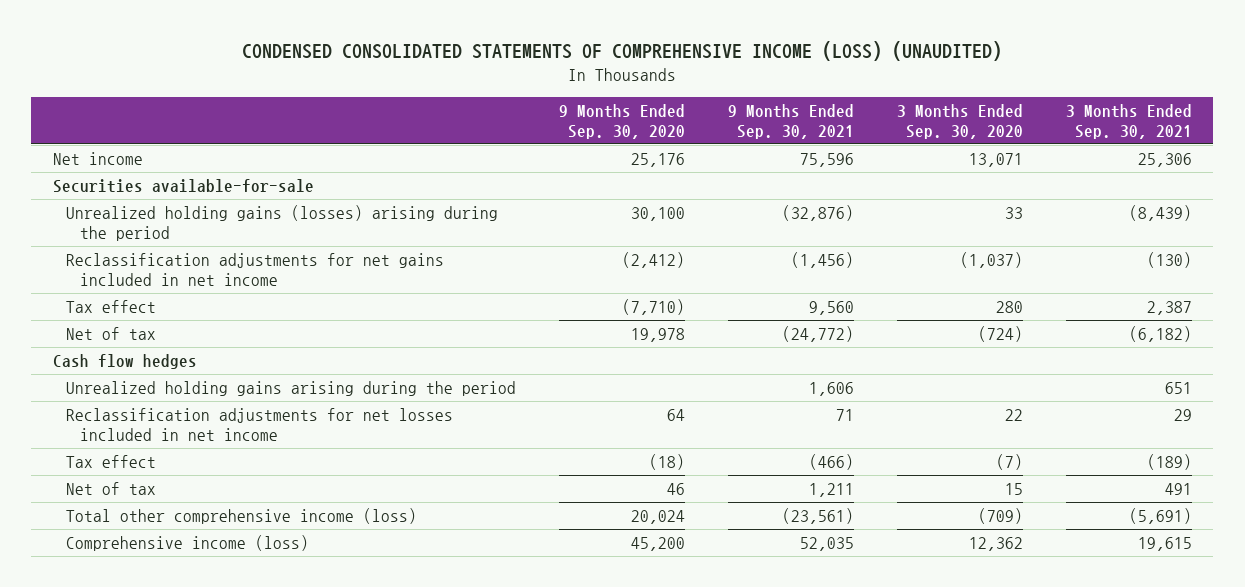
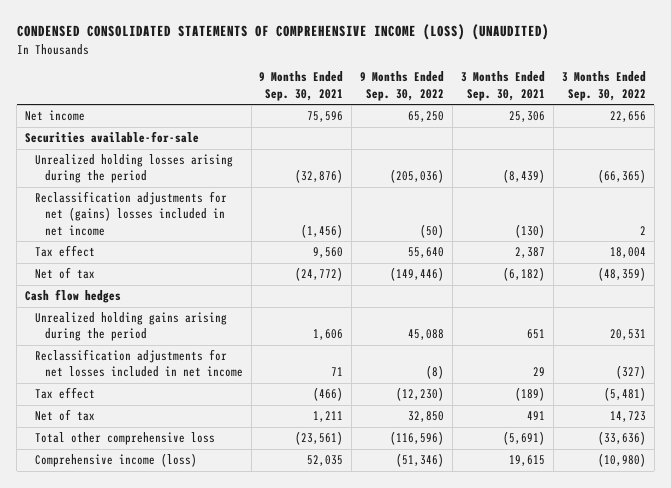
- | 9 Months Ended Sep. 30, 2020 | 9 Months Ended Sep. 30, 2021 | 3 Months Ended Sep. 30, 2020 | 3 Months Ended Sep. 30, 2021
+ | 9 Months Ended Sep. 30, 2021 | 9 Months Ended Sep. 30, 2022 | 3 Months Ended Sep. 30, 2021 | 3 Months Ended Sep. 30, 2022
- Unrealized holding gains (losses) arising during the period | 30,100 | (32,876) | 33 | (8,439)
- Reclassification adjustments for net gains included in net income | (2,412) | (1,456) | (1,037) | (130)
+ Unrealized holding losses arising during the period | (32,876) | (205,036) | (8,439) | (66,365)
+ Reclassification adjustments for net (gains) losses included in net income | (1,456) | (50) | (130) | 2
- Total other comprehensive income (loss) | 20,024 | (23,561) | (709) | (5,691)
+ Total other comprehensive loss | (23,561) | (116,596) | (5,691) | (33,636)

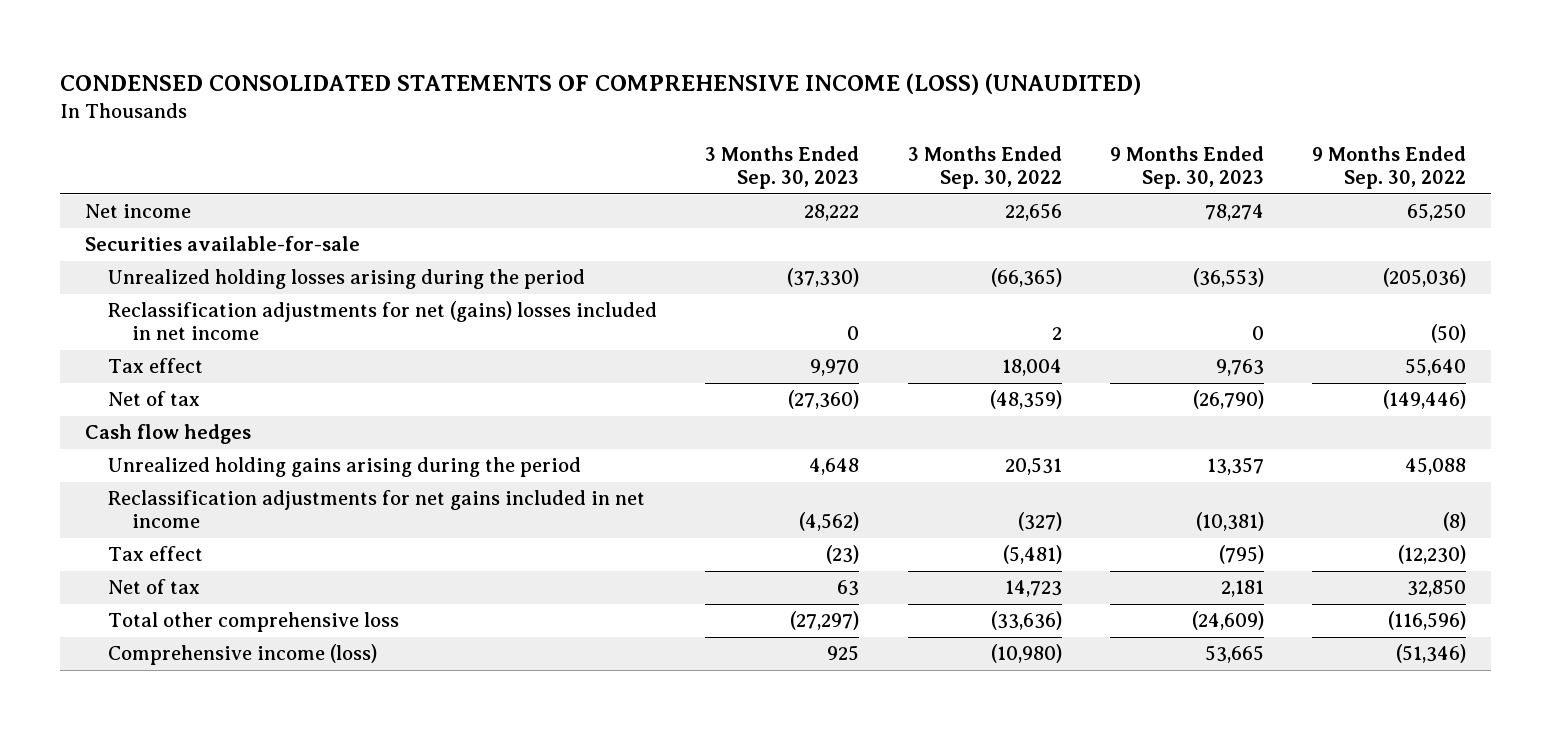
- | 9 Months Ended Sep. 30, 2021 | 9 Months Ended Sep. 30, 2022 | 3 Months Ended Sep. 30, 2021 | 3 Months Ended Sep. 30, 2022
+ | 3 Months Ended Sep. 30, 2023 | 3 Months Ended Sep. 30, 2022 | 9 Months Ended Sep. 30, 2023 | 9 Months Ended Sep. 30, 2022
- Reclassification adjustments for net losses included in net income | 71 | (8) | 29 | (327)
+ Reclassification adjustments for net gains included in net income | (4,562) | (327) | (10,381) | (8)

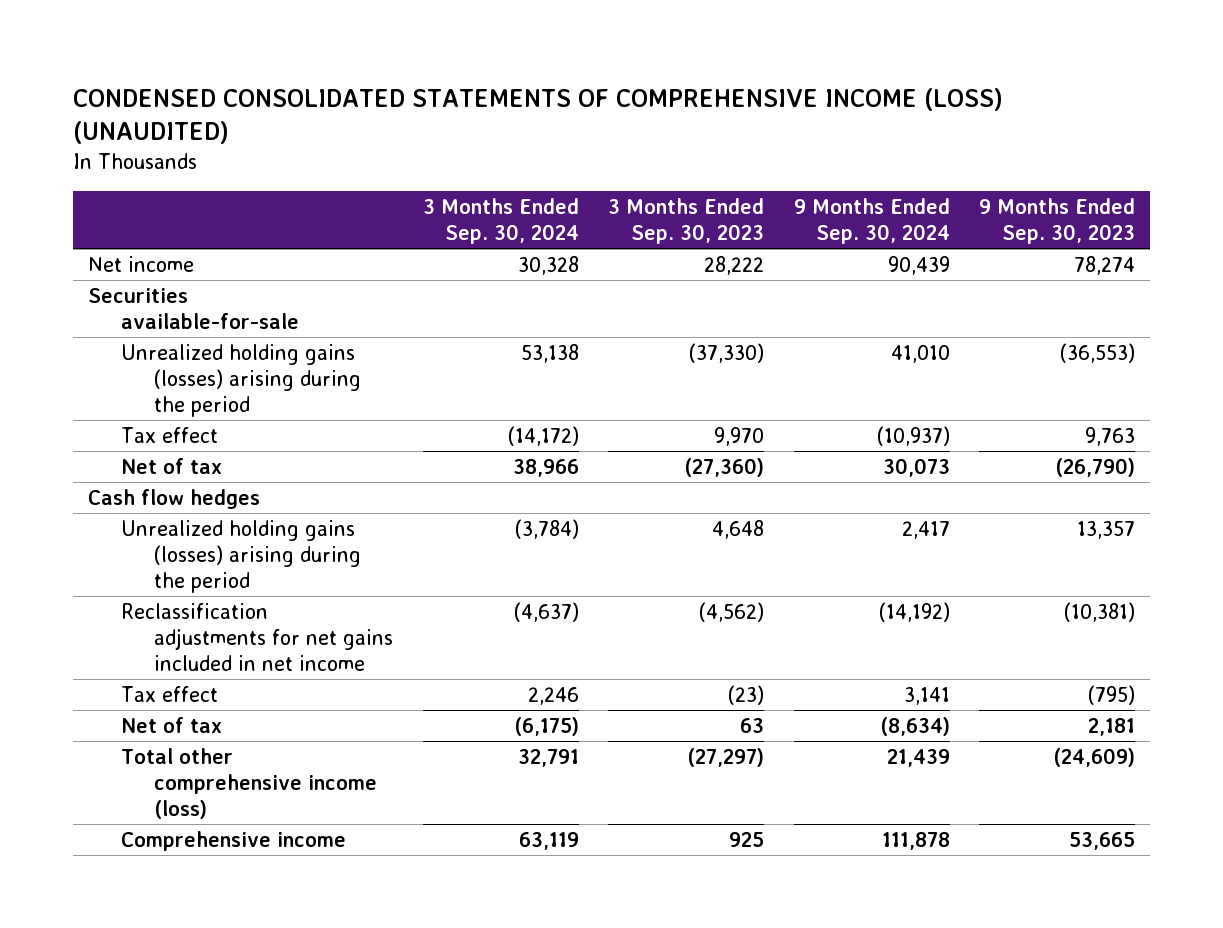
- | 3 Months Ended Sep. 30, 2023 | 3 Months Ended Sep. 30, 2022 | 9 Months Ended Sep. 30, 2023 | 9 Months Ended Sep. 30, 2022
+ | 3 Months Ended Sep. 30, 2024 | 3 Months Ended Sep. 30, 2023 | 9 Months Ended Sep. 30, 2024 | 9 Months Ended Sep. 30, 2023
- Unrealized holding losses arising during the period | (37,330) | (66,365) | (36,553) | (205,036)
- Reclassification adjustments for net (gains) losses included in net income | 0 | 2 | 0 | (50)
+ Unrealized holding gains (losses) arising during the period | 53,138 | (37,330) | 41,010 | (36,553)
- Unrealized holding gains arising during the period | 4,648 | 20,531 | 13,357 | 45,088
+ Unrealized holding gains (losses) arising during the period | (3,784) | 4,648 | 2,417 | 13,357
- Total other comprehensive loss | (27,297) | (33,636) | (24,609) | (116,596)
- Comprehensive income (loss) | 925 | (10,980) | 53,665 | (51,346)
+ Total other comprehensive income (loss) | 32,791 | (27,297) | 21,439 | (24,609)
+ Comprehensive income | 63,119 | 925 | 111,878 | 53,665

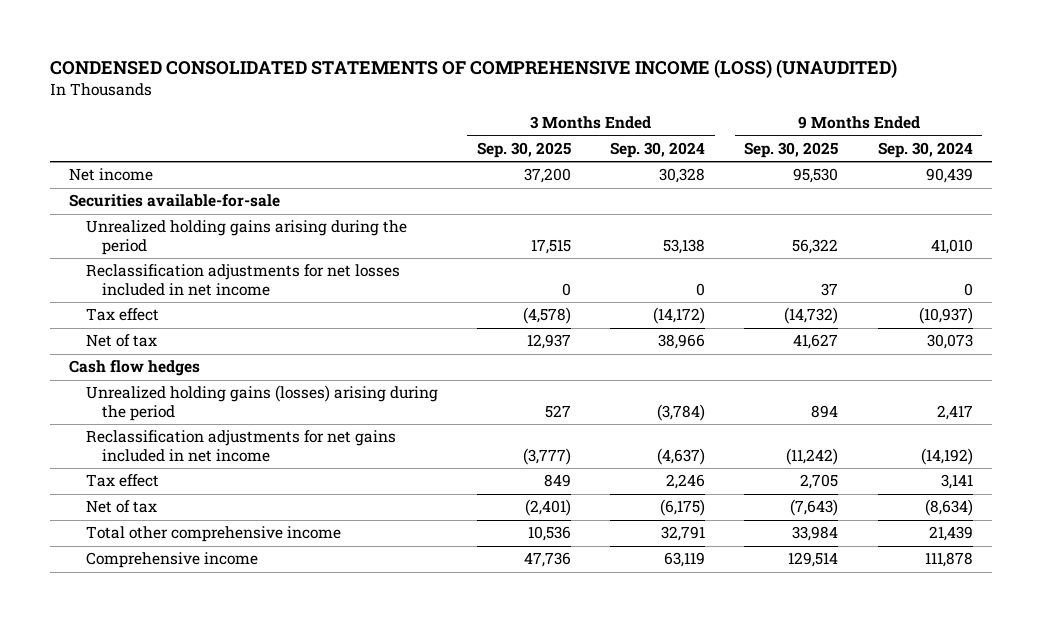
- | 3 Months Ended Sep. 30, 2024 | 3 Months Ended Sep. 30, 2023 | 9 Months Ended Sep. 30, 2024 | 9 Months Ended Sep. 30, 2023
+ | 3 Months Ended Sep. 30, 2025 | 3 Months Ended Sep. 30, 2024 | 9 Months Ended Sep. 30, 2025 | 9 Months Ended Sep. 30, 2024
- Unrealized holding gains (losses) arising during the period | 53,138 | (37,330) | 41,010 | (36,553)
+ Unrealized holding gains arising during the period | 17,515 | 53,138 | 56,322 | 41,010
+ Reclassification adjustments for net losses included in net income | 0 | 0 | 37 | 0
- Total other comprehensive income (loss) | 32,791 | (27,297) | 21,439 | (24,609)
+ Total other comprehensive income | 10,536 | 32,791 | 33,984 | 21,439

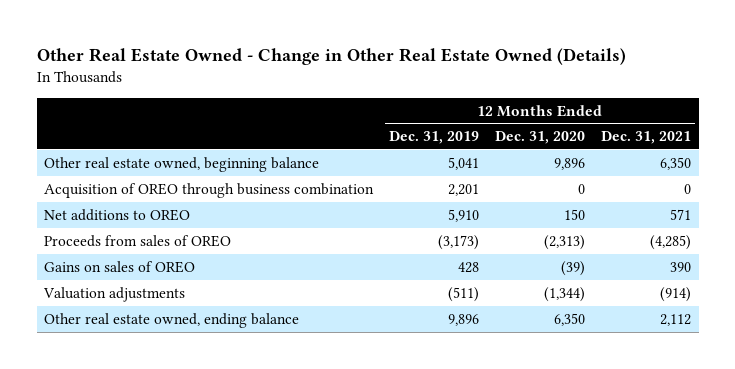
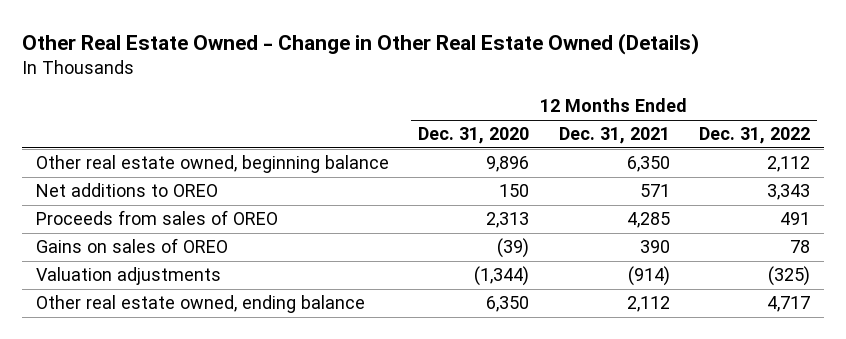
- | 12 Months Ended Dec. 31, 2019 | 12 Months Ended Dec. 31, 2020 | 12 Months Ended Dec. 31, 2021
+ | 12 Months Ended Dec. 31, 2020 | 12 Months Ended Dec. 31, 2021 | 12 Months Ended Dec. 31, 2022
- Acquisition of OREO through business combination | 2,201 | 0 | 0
- Proceeds from sales of OREO | (3,173) | (2,313) | (4,285)
+ Proceeds from sales of OREO | 2,313 | 4,285 | 491

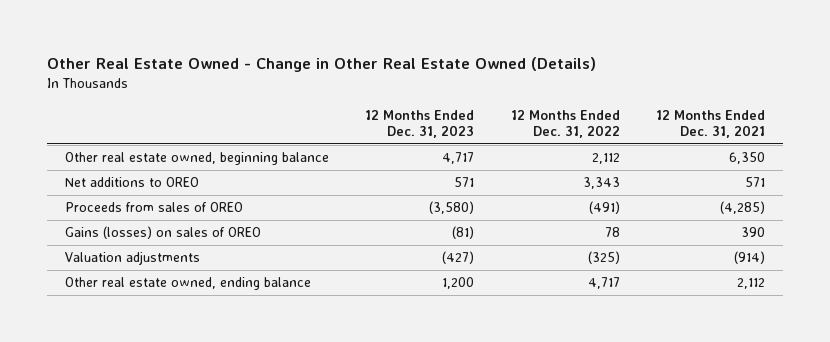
- | 12 Months Ended Dec. 31, 2020 | 12 Months Ended Dec. 31, 2021 | 12 Months Ended Dec. 31, 2022
+ | 12 Months Ended Dec. 31, 2023 | 12 Months Ended Dec. 31, 2022 | 12 Months Ended Dec. 31, 2021
- Proceeds from sales of OREO | 2,313 | 4,285 | 491
- Gains on sales of OREO | (39) | 390 | 78
+ Proceeds from sales of OREO | (3,580) | (491) | (4,285)
+ Gains (losses) on sales of OREO | (81) | 78 | 390

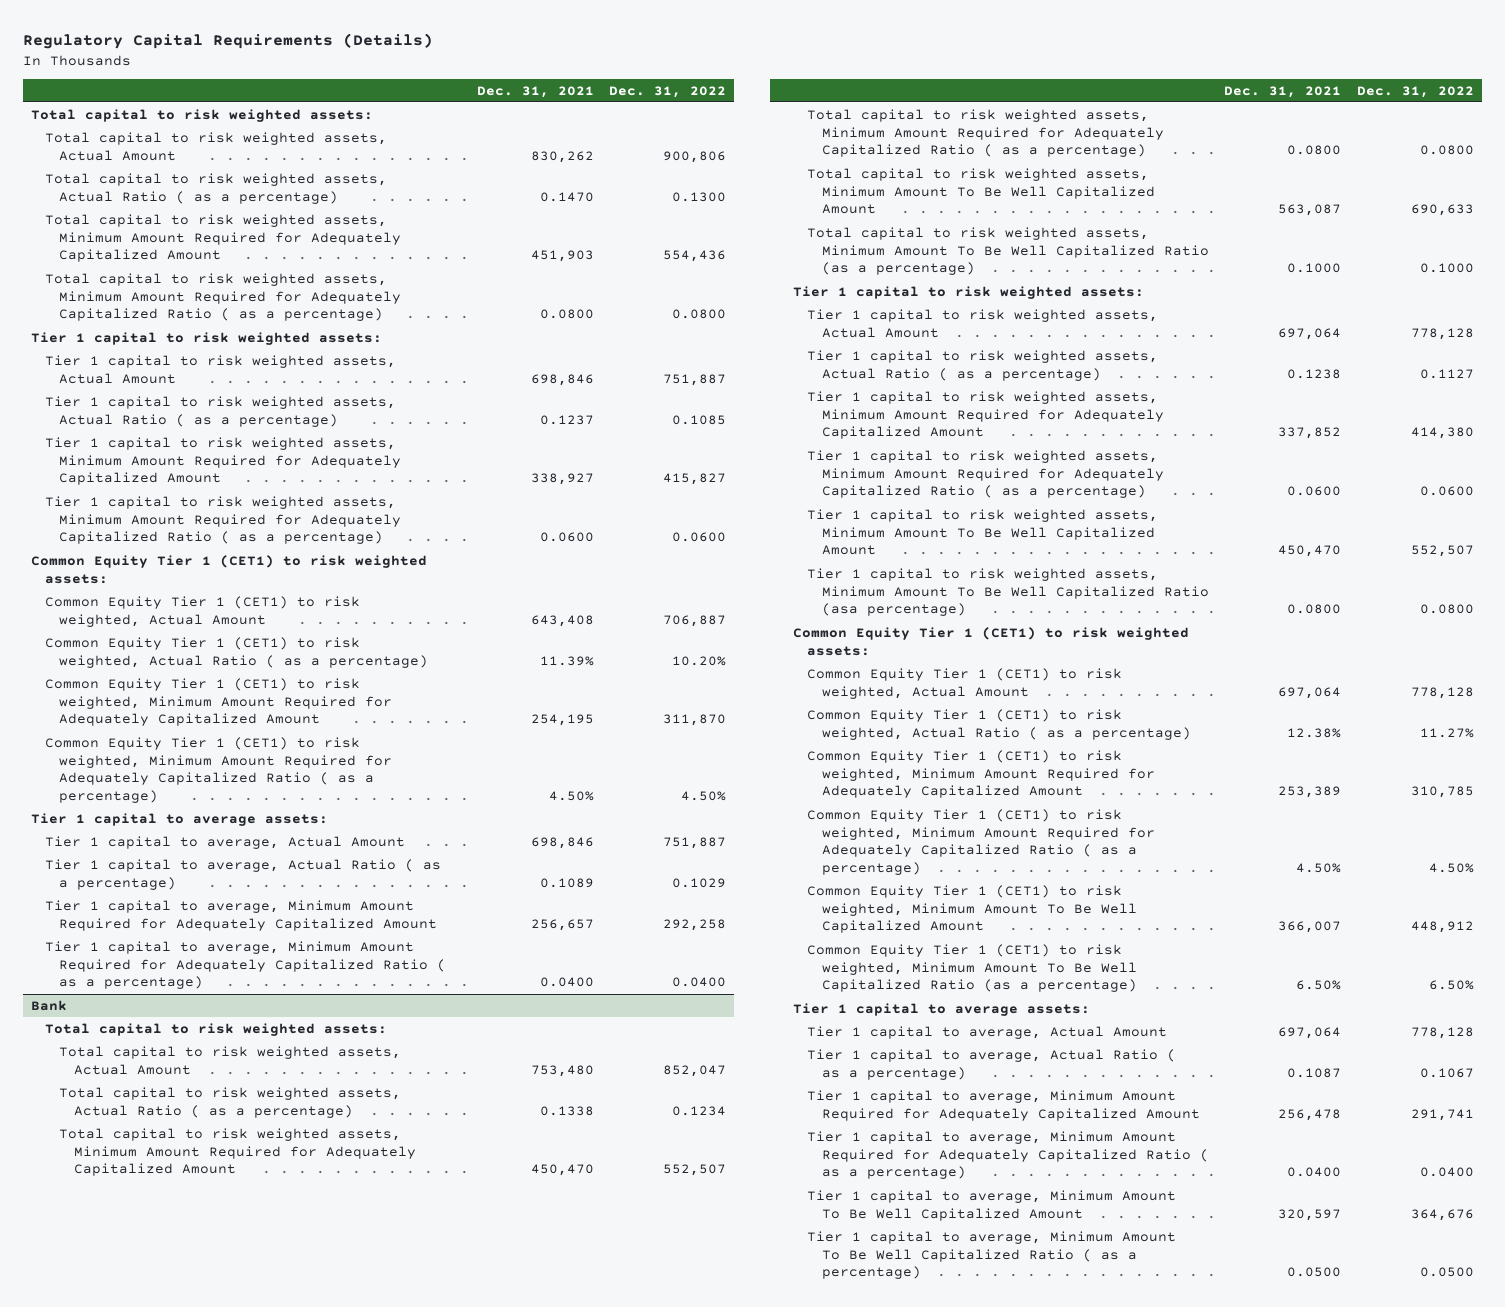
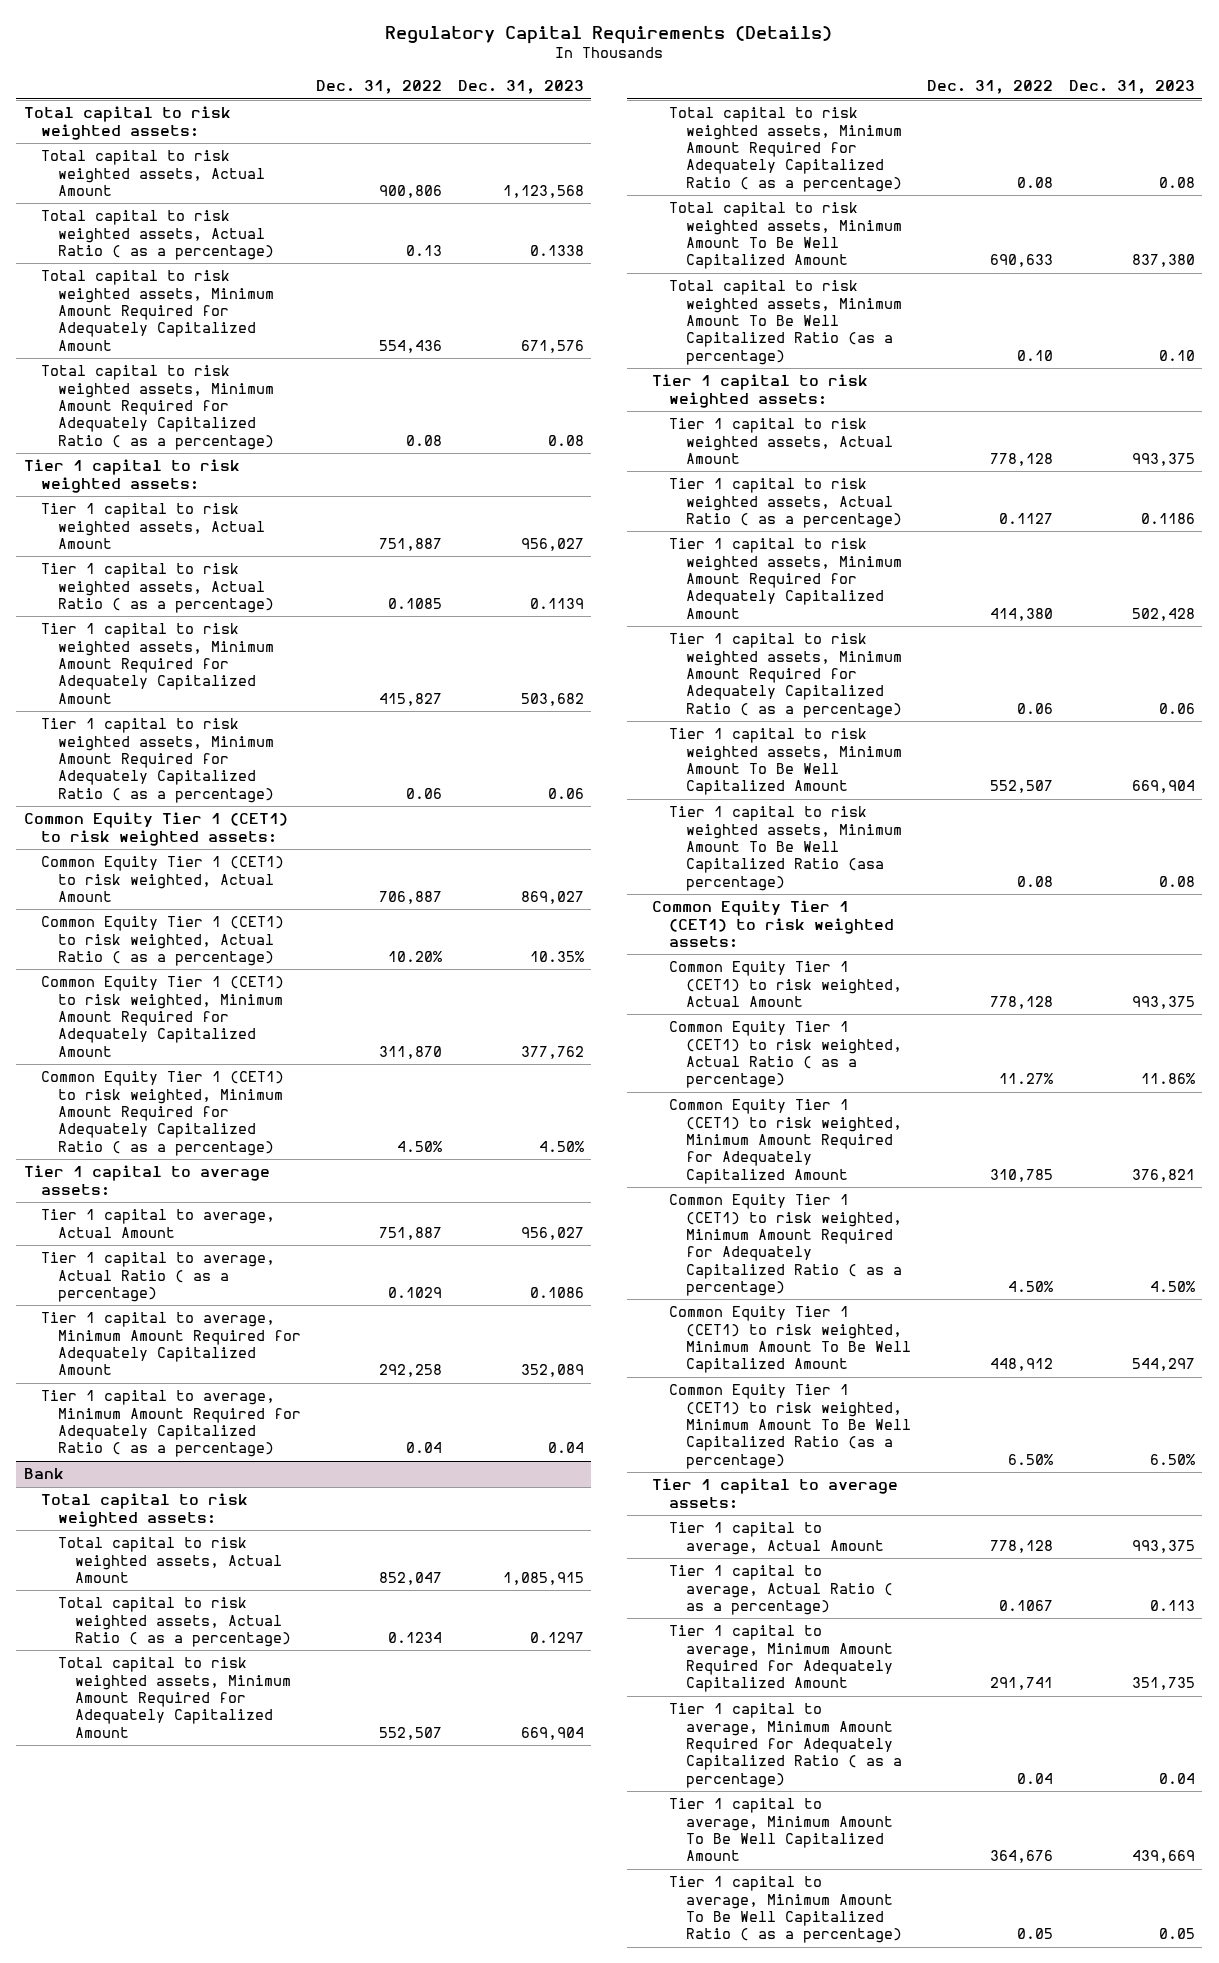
- | Dec. 31, 2021 | Dec. 31, 2022
+ | Dec. 31, 2022 | Dec. 31, 2023
- Total capital to risk weighted assets, Actual Ratio ( as a percentage) | 0.1470 | 0.1300
+ Total capital to risk weighted assets, Actual Ratio ( as a percentage) | 0.13 | 0.1338
- Total capital to risk weighted assets, Minimum Amount Required for Adequately Capitalized Ratio ( as a percentage) | 0.0800 | 0.0800
+ Total capital to risk weighted assets, Minimum Amount Required for Adequately Capitalized Ratio ( as a percentage) | 0.08 | 0.08
- Tier 1 capital to risk weighted assets, Minimum Amount Required for Adequately Capitalized Ratio ( as a percentage) | 0.0600 | 0.0600
+ Tier 1 capital to risk weighted assets, Minimum Amount Required for Adequately Capitalized Ratio ( as a percentage) | 0.06 | 0.06
- Tier 1 capital to average, Minimum Amount Required for Adequately Capitalized Ratio ( as a percentage) | 0.0400 | 0.0400
+ Tier 1 capital to average, Minimum Amount Required for Adequately Capitalized Ratio ( as a percentage) | 0.04 | 0.04
@ Bank
- Total capital to risk weighted assets, Minimum Amount Required for Adequately Capitalized Ratio ( as a percentage) | 0.0800 | 0.0800
+ Total capital to risk weighted assets, Minimum Amount Required for Adequately Capitalized Ratio ( as a percentage) | 0.08 | 0.08
- Total capital to risk weighted assets, Minimum Amount To Be Well Capitalized Ratio (as a percentage) | 0.1000 | 0.1000
+ Total capital to risk weighted assets, Minimum Amount To Be Well Capitalized Ratio (as a percentage) | 0.10 | 0.10
- Tier 1 capital to risk weighted assets, Minimum Amount Required for Adequately Capitalized Ratio ( as a percentage) | 0.0600 | 0.0600
+ Tier 1 capital to risk weighted assets, Minimum Amount Required for Adequately Capitalized Ratio ( as a percentage) | 0.06 | 0.06
- Tier 1 capital to risk weighted assets, Minimum Amount To Be Well Capitalized Ratio (asa percentage) | 0.0800 | 0.0800
+ Tier 1 capital to risk weighted assets, Minimum Amount To Be Well Capitalized Ratio (asa percentage) | 0.08 | 0.08
- Tier 1 capital to average, Minimum Amount Required for Adequately Capitalized Ratio ( as a percentage) | 0.0400 | 0.0400
+ Tier 1 capital to average, Minimum Amount Required for Adequately Capitalized Ratio ( as a percentage) | 0.04 | 0.04
- Tier 1 capital to average, Minimum Amount To Be Well Capitalized Ratio ( as a percentage) | 0.0500 | 0.0500
+ Tier 1 capital to average, Minimum Amount To Be Well Capitalized Ratio ( as a percentage) | 0.05 | 0.05

